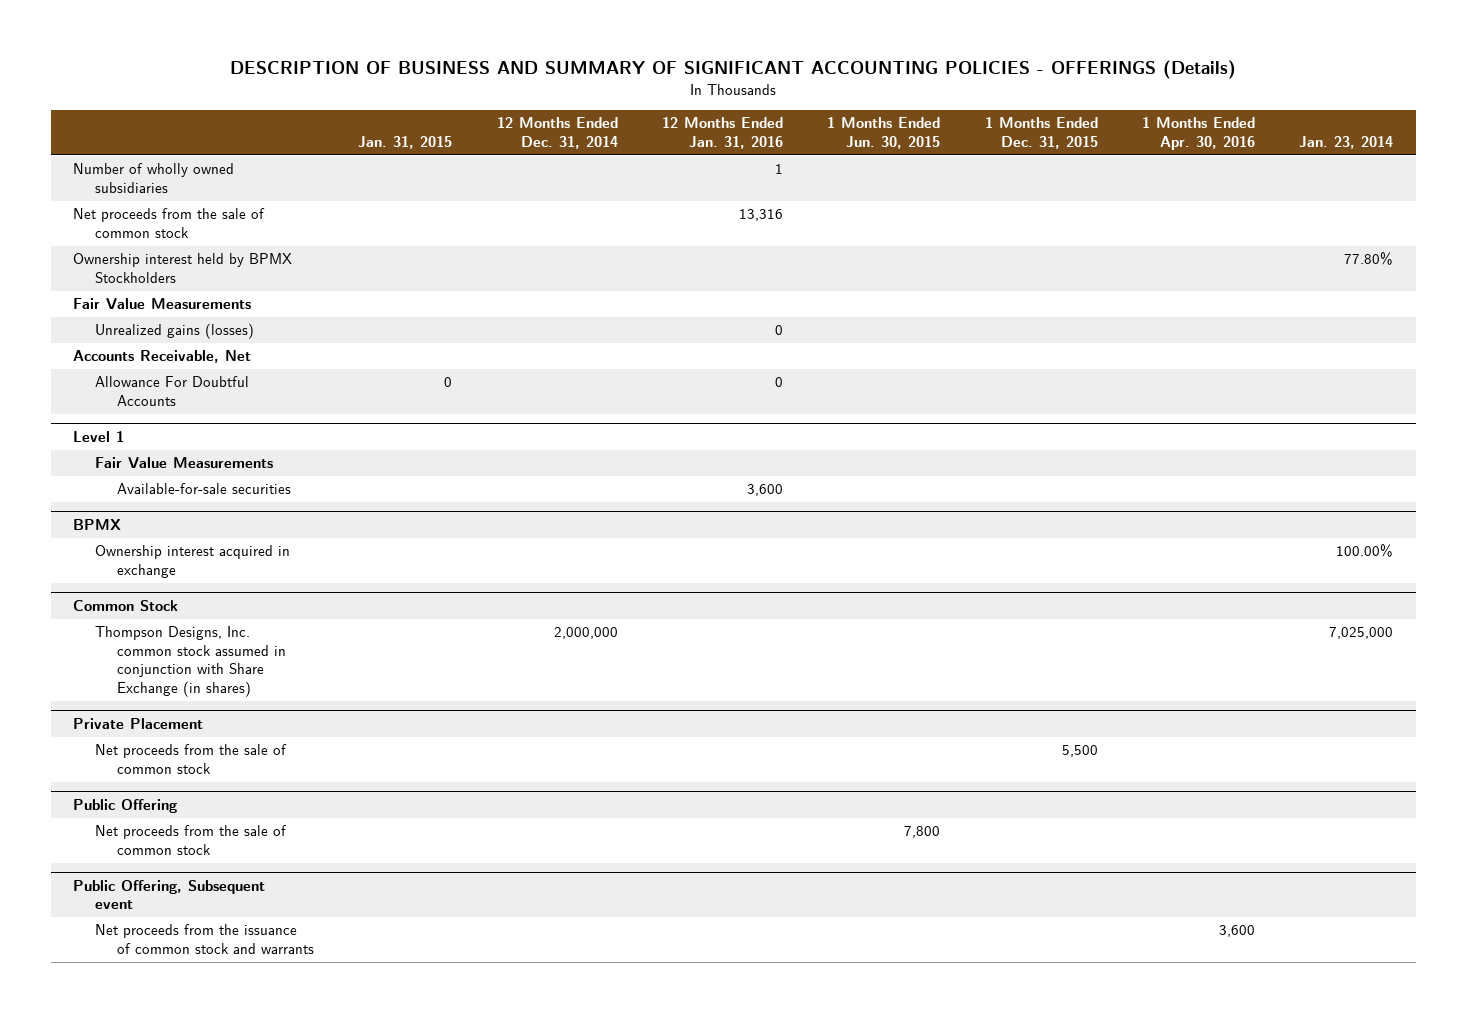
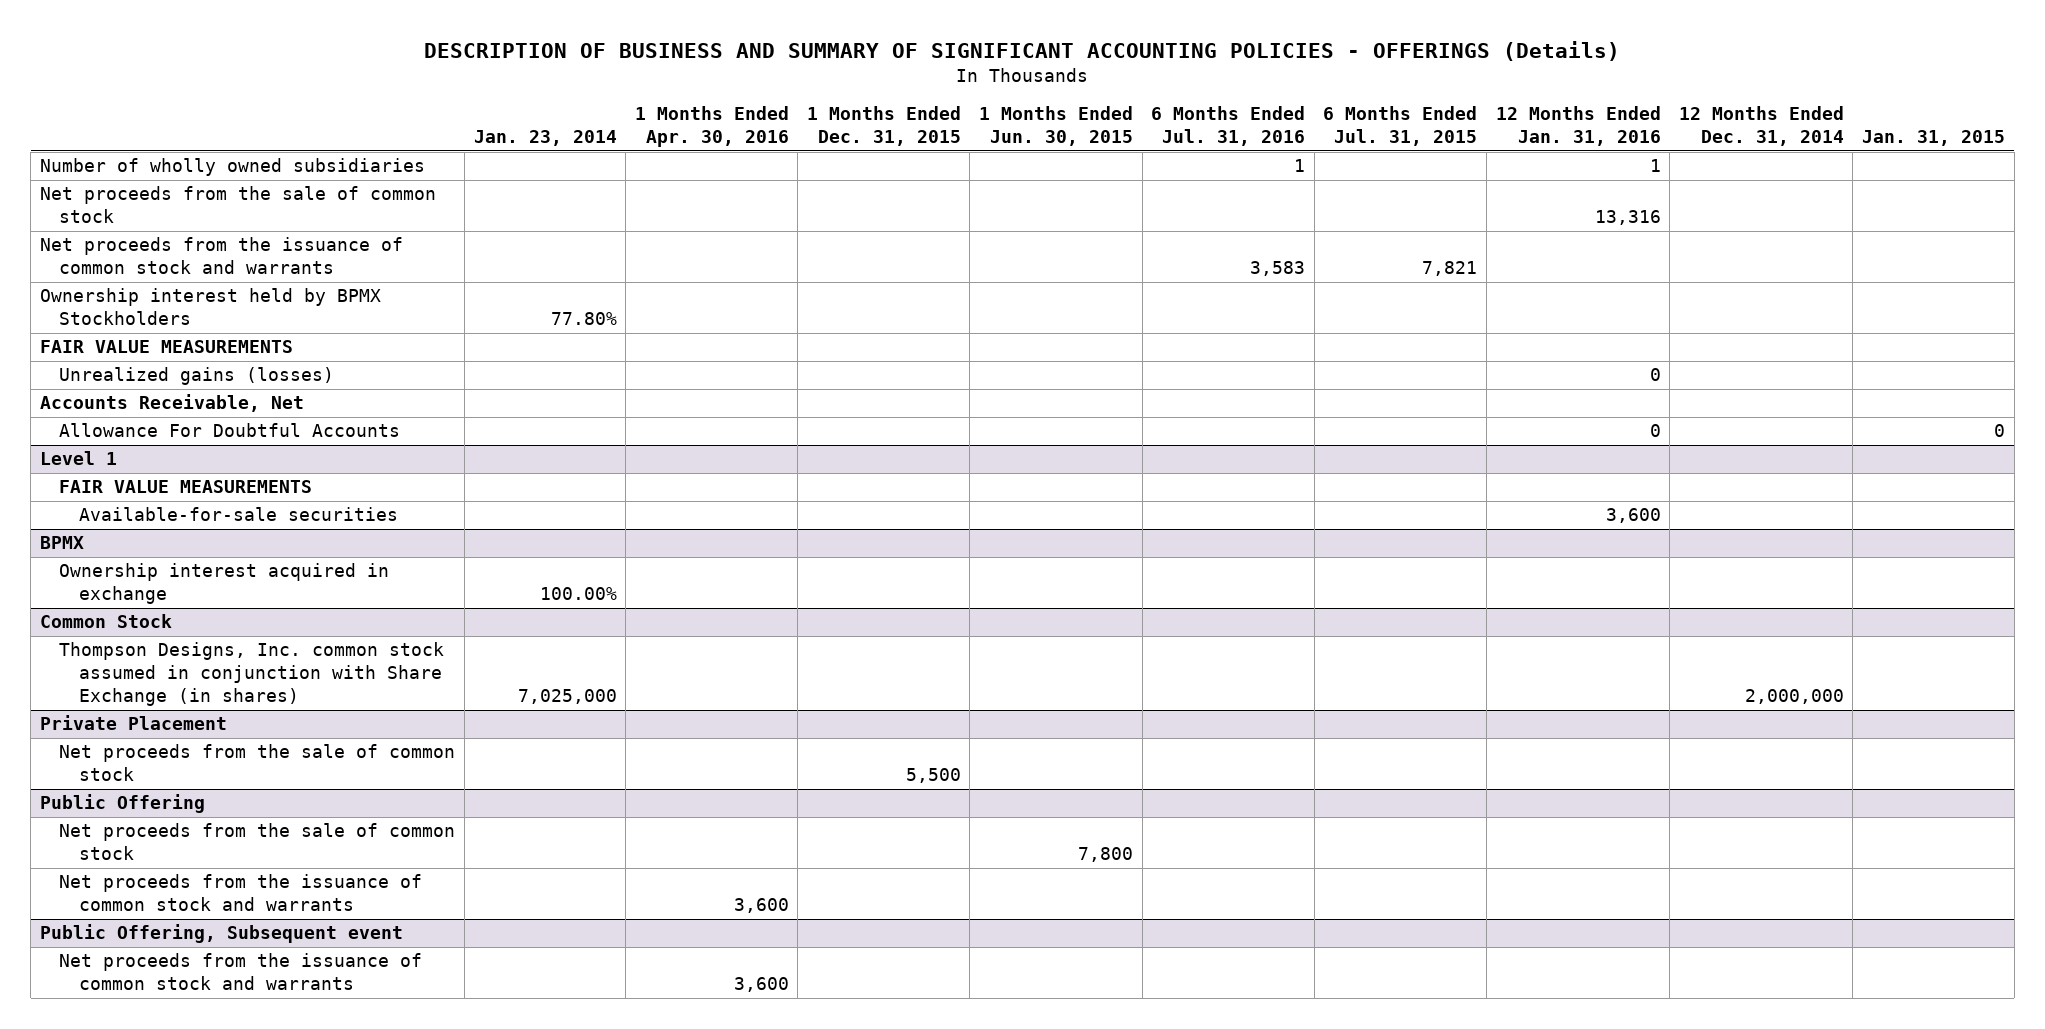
- | Jan. 31, 2015 | 12 Months Ended Dec. 31, 2014 | 12 Months Ended Jan. 31, 2016 | 1 Months Ended Jun. 30, 2015 | 1 Months Ended Dec. 31, 2015 | 1 Months Ended Apr. 30, 2016 | Jan. 23, 2014
+ | Jan. 23, 2014 | 1 Months Ended Apr. 30, 2016 | 1 Months Ended Dec. 31, 2015 | 1 Months Ended Jun. 30, 2015 | 6 Months Ended Jul. 31, 2016 | 6 Months Ended Jul. 31, 2015 | 12 Months Ended Jan. 31, 2016 | 12 Months Ended Dec. 31, 2014 | Jan. 31, 2015
+ Net proceeds from the issuance of common stock and warrants | | | | | 3,583 | 7,821 | | |
- Fair Value Measurements
+ FAIR VALUE MEASUREMENTS
@ Level 1
- Fair Value Measurements
+ FAIR VALUE MEASUREMENTS
@ Public Offering
+ Net proceeds from the issuance of common stock and warrants | | 3,600 | | | | | | |

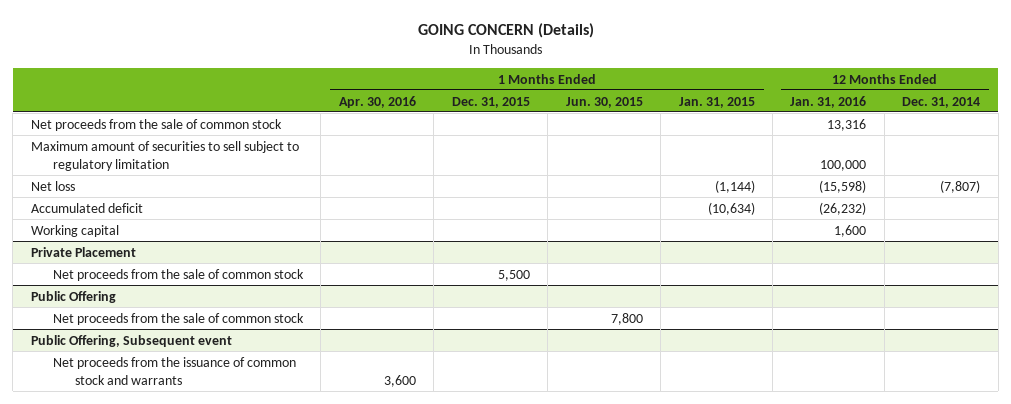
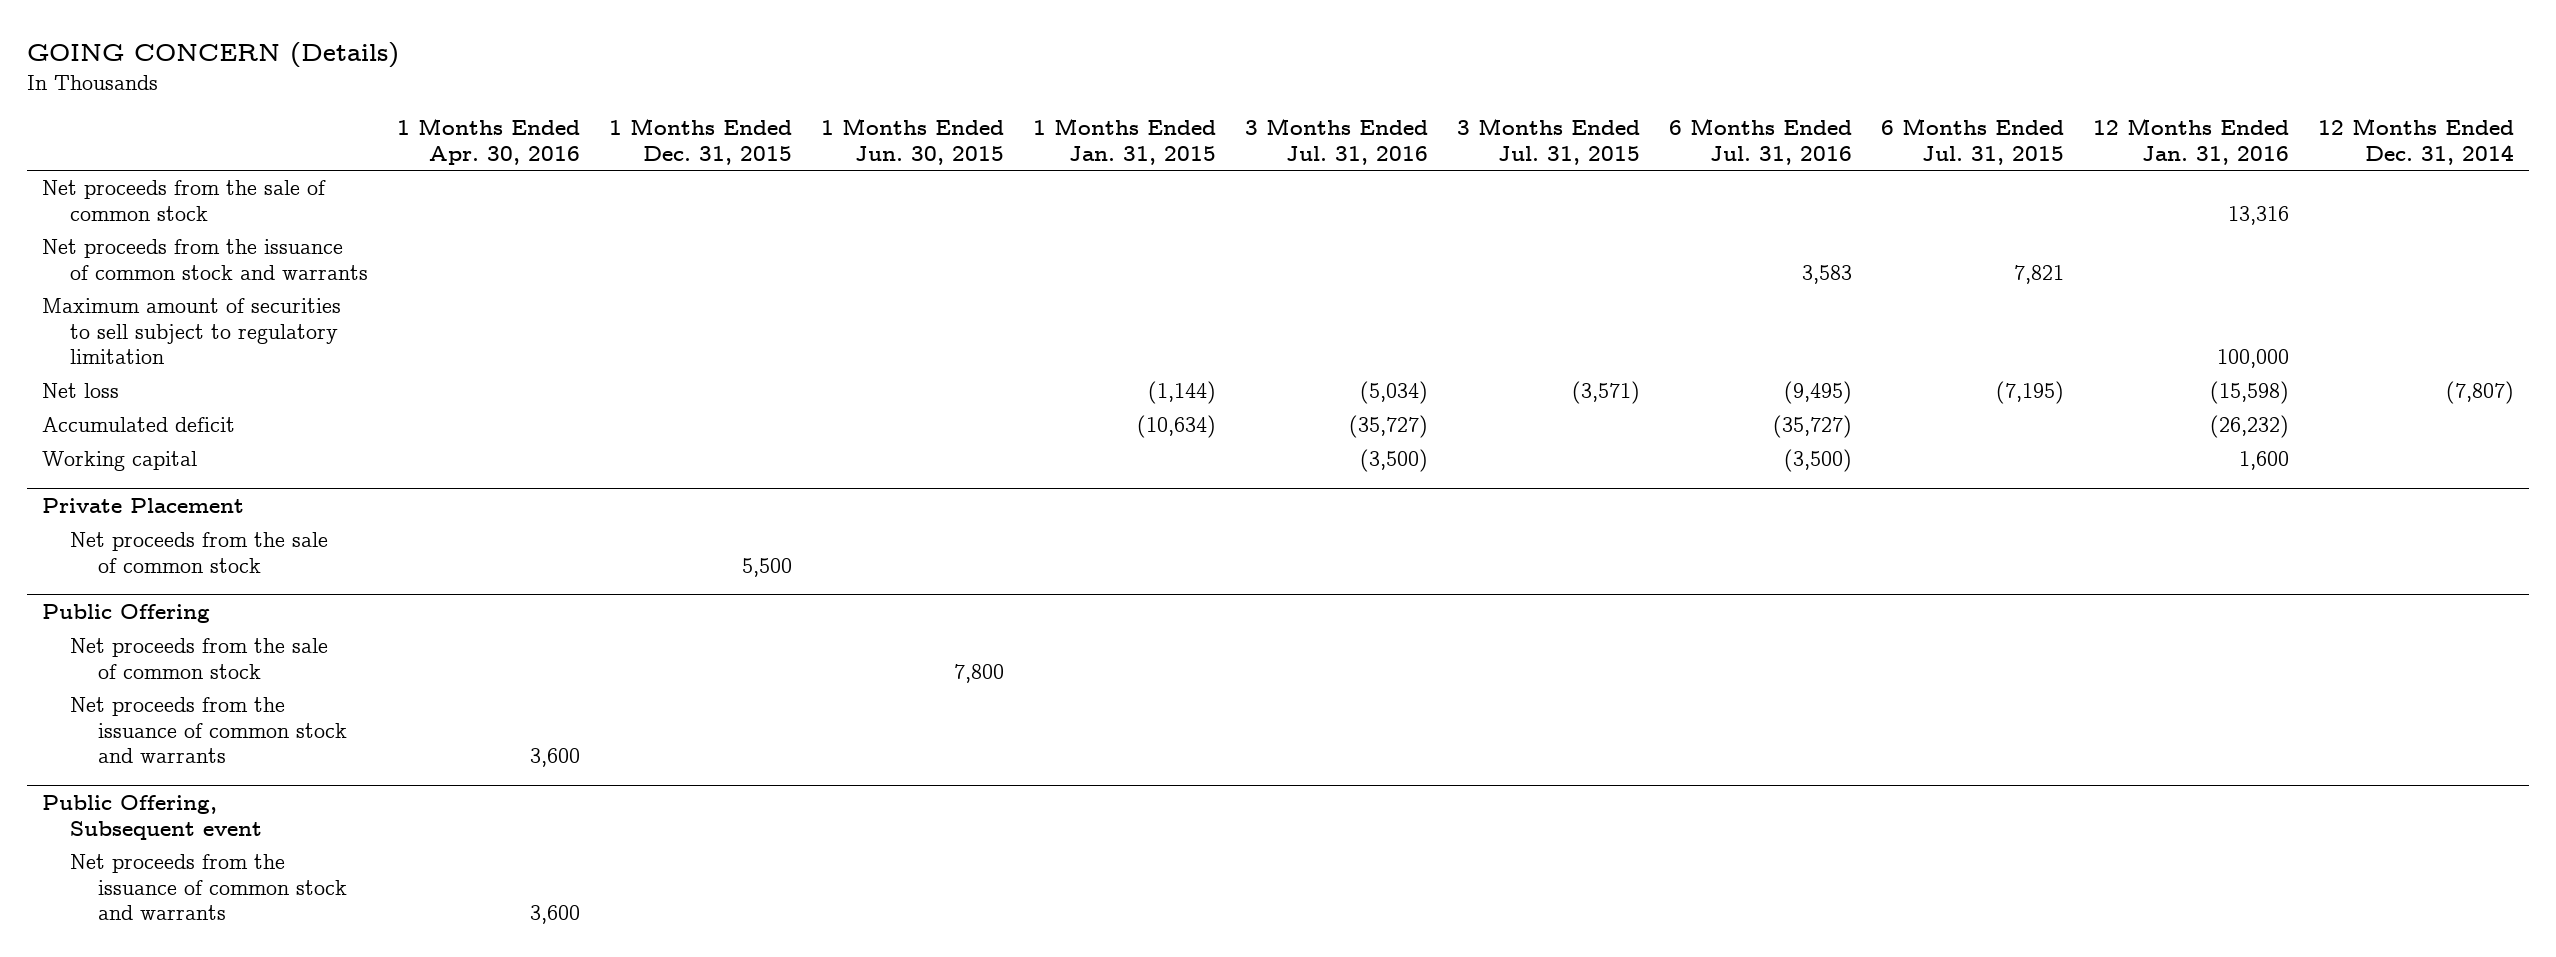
- | 1 Months Ended Apr. 30, 2016 | 1 Months Ended Dec. 31, 2015 | 1 Months Ended Jun. 30, 2015 | 1 Months Ended Jan. 31, 2015 | 12 Months Ended Jan. 31, 2016 | 12 Months Ended Dec. 31, 2014
+ | 1 Months Ended Apr. 30, 2016 | 1 Months Ended Dec. 31, 2015 | 1 Months Ended Jun. 30, 2015 | 1 Months Ended Jan. 31, 2015 | 3 Months Ended Jul. 31, 2016 | 3 Months Ended Jul. 31, 2015 | 6 Months Ended Jul. 31, 2016 | 6 Months Ended Jul. 31, 2015 | 12 Months Ended Jan. 31, 2016 | 12 Months Ended Dec. 31, 2014
+ Net proceeds from the issuance of common stock and warrants | | | | | | | 3,583 | 7,821 | |
@ Public Offering
+ Net proceeds from the issuance of common stock and warrants | 3,600 | | | | | | | | |

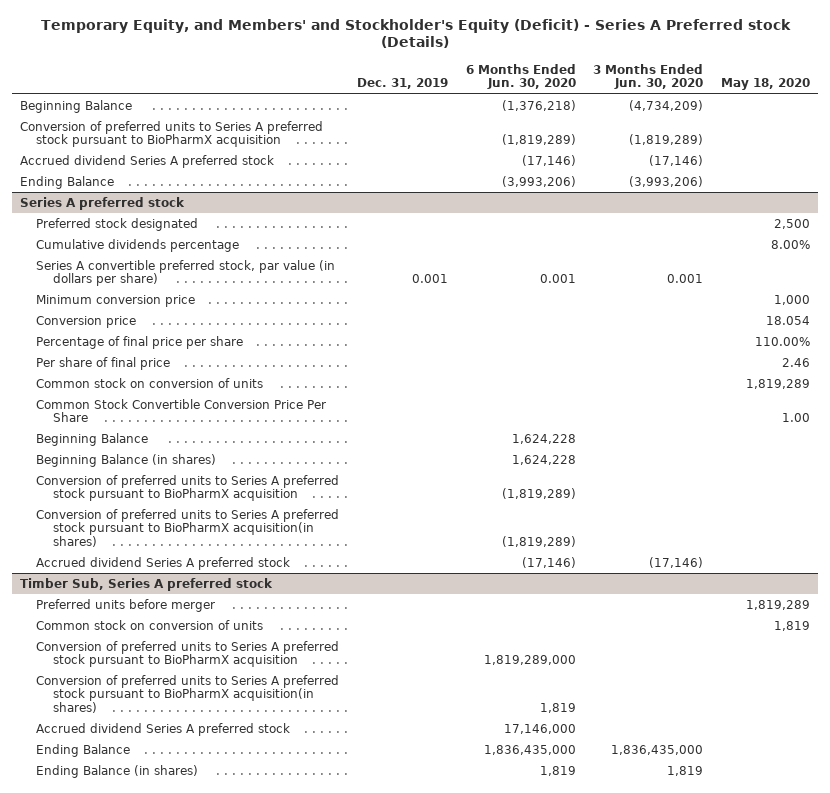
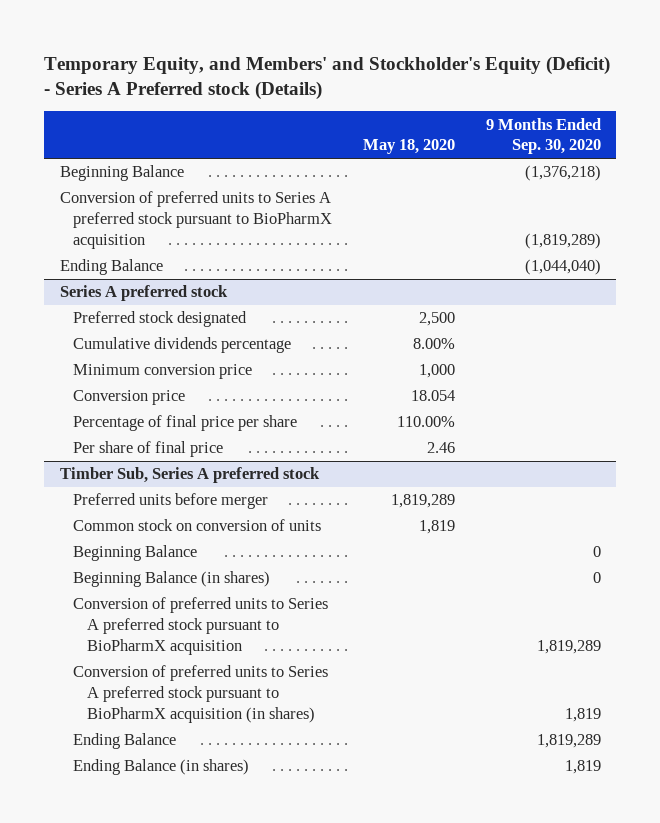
- | Dec. 31, 2019 | 6 Months Ended Jun. 30, 2020 | 3 Months Ended Jun. 30, 2020 | May 18, 2020
+ | May 18, 2020 | 9 Months Ended Sep. 30, 2020
- Accrued dividend Series A preferred stock | | (17,146) | (17,146) |
@ Series A preferred stock
- Series A convertible preferred stock, par value (in dollars per share) | 0.001 | 0.001 | 0.001 |
- Common stock on conversion of units | | | | 1,819,289
- Common Stock Convertible Conversion Price Per Share | | | | 1.00
- Beginning Balance | | 1,624,228 | |
- Beginning Balance (in shares) | | 1,624,228 | |
- Conversion of preferred units to Series A preferred stock pursuant to BioPharmX acquisition | | (1,819,289) | |
- Conversion of preferred units to Series A preferred stock pursuant to BioPharmX acquisition(in shares) | | (1,819,289) | |
- Accrued dividend Series A preferred stock | | (17,146) | (17,146) |
@ Timber Sub, Series A preferred stock
+ Beginning Balance | | 0
+ Beginning Balance (in shares) | | 0
- Conversion of preferred units to Series A preferred stock pursuant to BioPharmX acquisition(in shares) | | 1,819 | |
- Accrued dividend Series A preferred stock | | 17,146,000 | |
+ Conversion of preferred units to Series A preferred stock pursuant to BioPharmX acquisition (in shares) | | 1,819

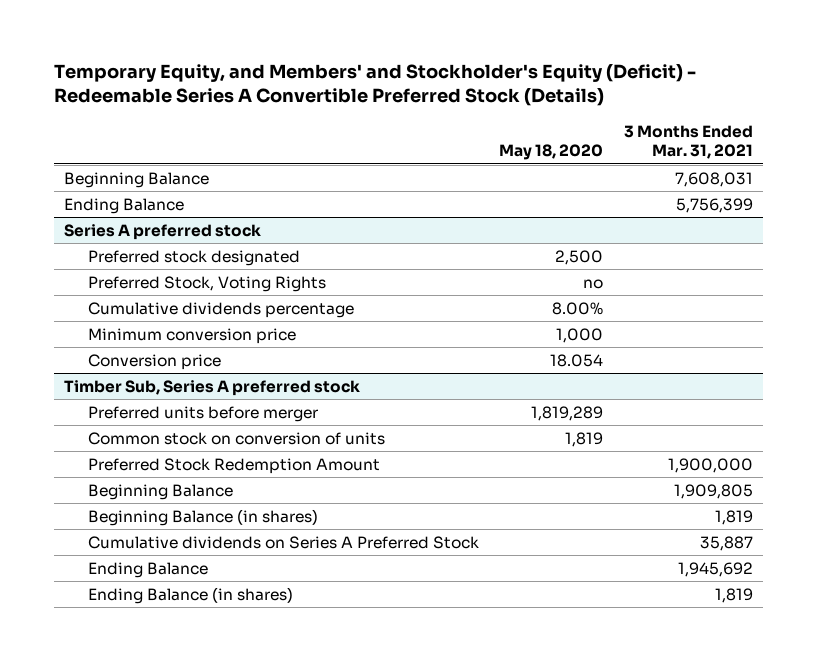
- Temporary Equity, and Members' and Stockholder's Equity (Deficit) - Series A Preferred stock (Details)
+ Temporary Equity, and Members' and Stockholder's Equity (Deficit) - Redeemable Series A Convertible Preferred Stock (Details)
- | May 18, 2020 | 9 Months Ended Sep. 30, 2020
+ | May 18, 2020 | 3 Months Ended Mar. 31, 2021
- Conversion of preferred units to Series A preferred stock pursuant to BioPharmX acquisition | | (1,819,289)
@ Series A preferred stock
+ Preferred Stock, Voting Rights | no |
- Percentage of final price per share | 110.00% |
- Per share of final price | 2.46 |
@ Timber Sub, Series A preferred stock
+ Preferred Stock Redemption Amount | | 1,900,000
- Conversion of preferred units to Series A preferred stock pursuant to BioPharmX acquisition | | 1,819,289
- Conversion of preferred units to Series A preferred stock pursuant to BioPharmX acquisition (in shares) | | 1,819
+ Cumulative dividends on Series A Preferred Stock | | 35,887

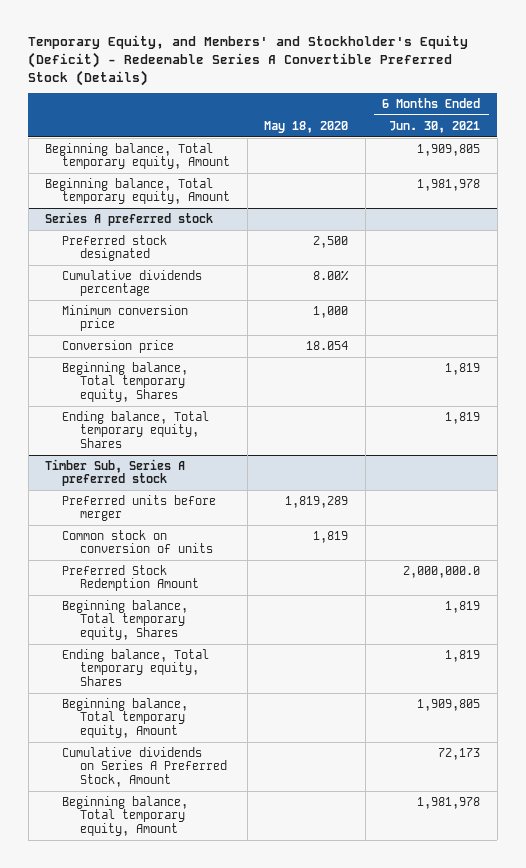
- | May 18, 2020 | 3 Months Ended Mar. 31, 2021
+ | May 18, 2020 | 6 Months Ended Jun. 30, 2021
- Beginning Balance | | 7,608,031
- Ending Balance | | 5,756,399
+ Beginning balance, Total temporary equity, Amount | | 1,909,805
+ Beginning balance, Total temporary equity, Amount | | 1,981,978
@ Series A preferred stock
- Preferred Stock, Voting Rights | no |
+ Beginning balance, Total temporary equity, Shares | | 1,819
+ Ending balance, Total temporary equity, Shares | | 1,819
@ Timber Sub, Series A preferred stock
- Beginning Balance | | 1,909,805
- Beginning Balance (in shares) | | 1,819
- Cumulative dividends on Series A Preferred Stock | | 35,887
- Ending Balance | | 1,945,692
- Ending Balance (in shares) | | 1,819
+ Beginning balance, Total temporary equity, Shares | | 1,819
+ Ending balance, Total temporary equity, Shares | | 1,819
+ Beginning balance, Total temporary equity, Amount | | 1,909,805
+ Cumulative dividends on Series A Preferred Stock, Amount | | 72,173
+ Beginning balance, Total temporary equity, Amount | | 1,981,978

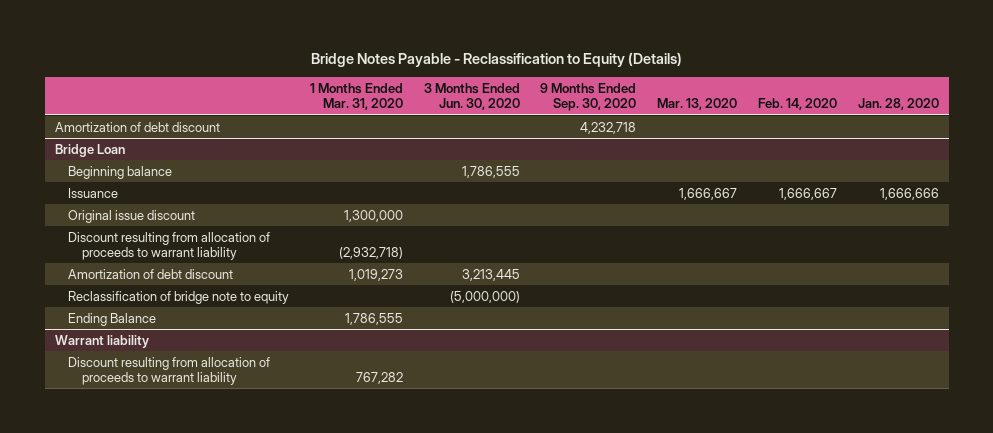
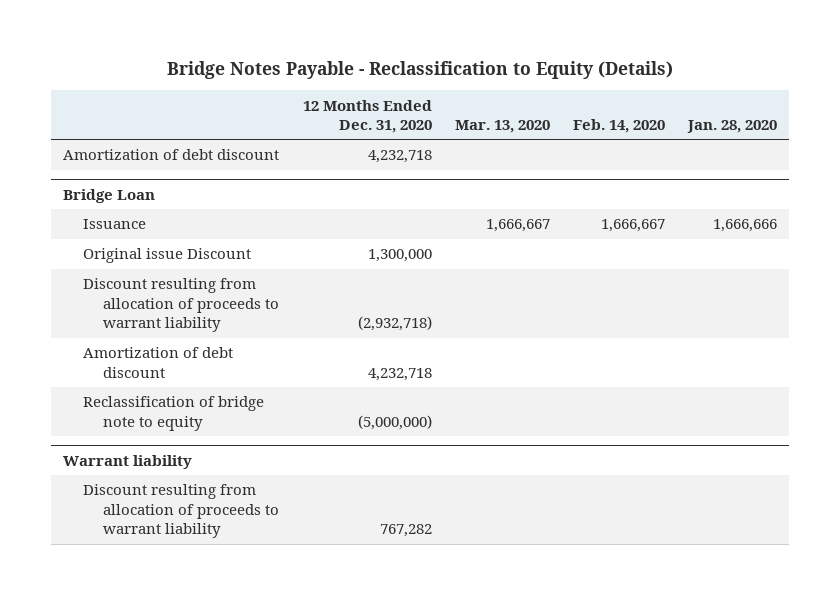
- | 1 Months Ended Mar. 31, 2020 | 3 Months Ended Jun. 30, 2020 | 9 Months Ended Sep. 30, 2020 | Mar. 13, 2020 | Feb. 14, 2020 | Jan. 28, 2020
+ | 12 Months Ended Dec. 31, 2020 | Mar. 13, 2020 | Feb. 14, 2020 | Jan. 28, 2020
@ Bridge Loan
- Beginning balance | | 1,786,555 | | | |
- Original issue discount | 1,300,000 | | | | |
+ Original issue Discount | 1,300,000 | | |
- Ending Balance | 1,786,555 | | | | |

